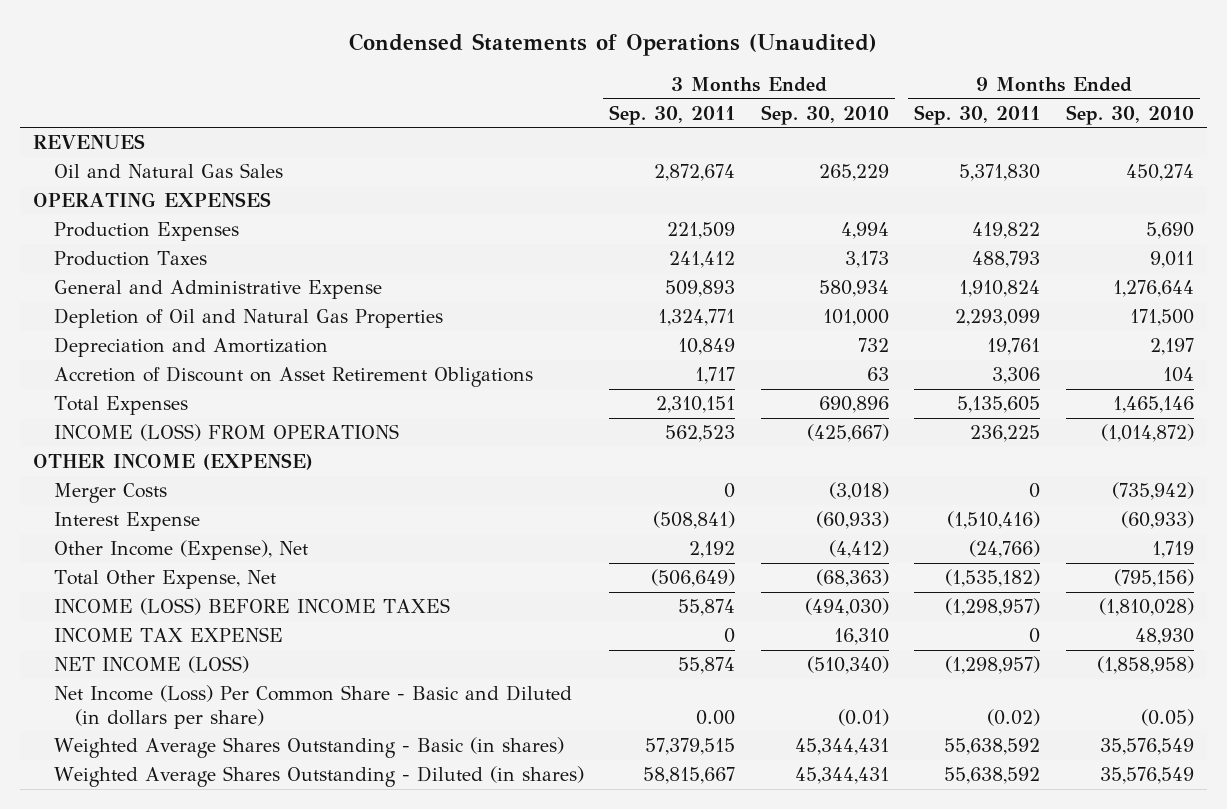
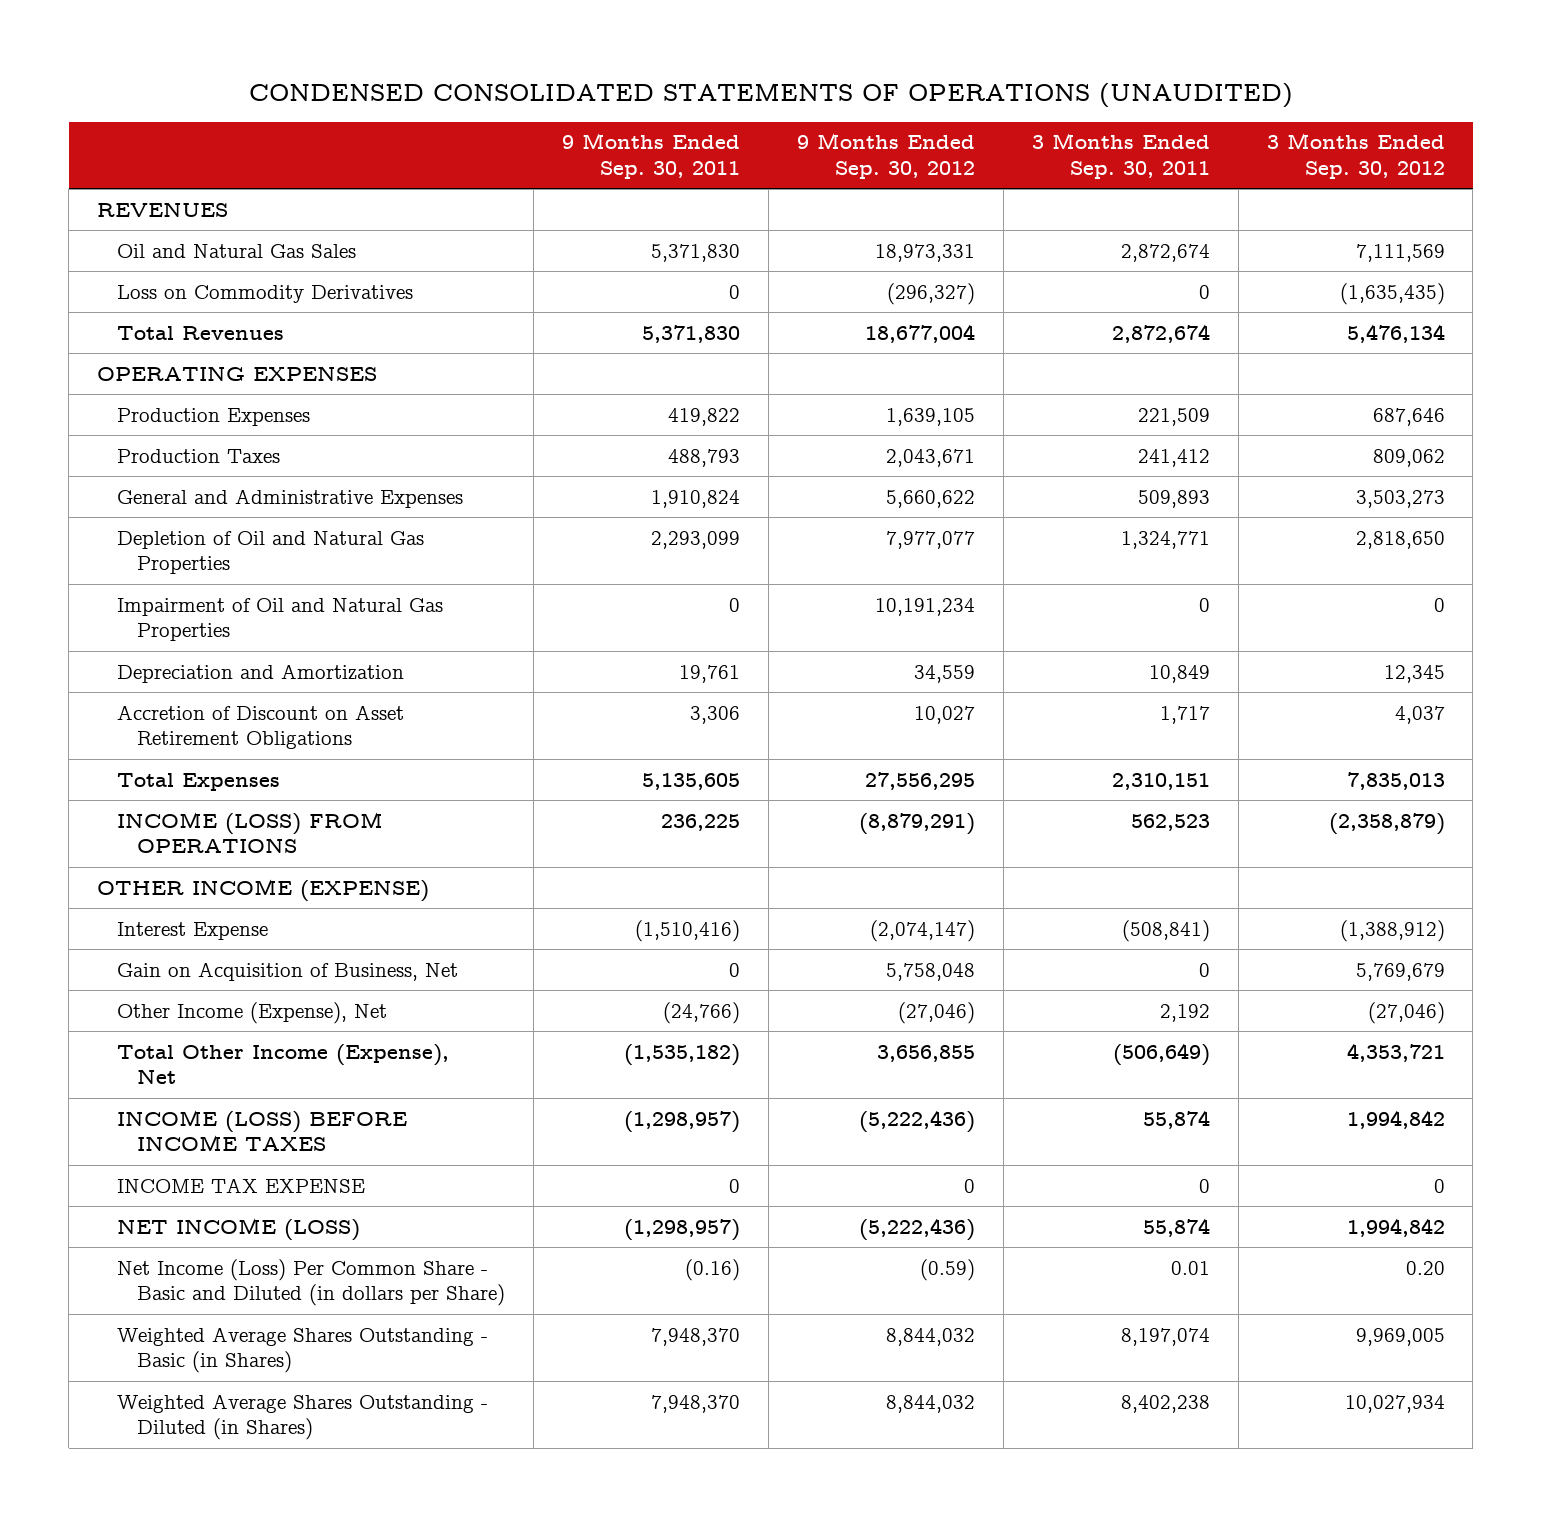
- Condensed Statements of Operations (Unaudited)
+ CONDENSED CONSOLIDATED STATEMENTS OF OPERATIONS (UNAUDITED)
- | 3 Months Ended Sep. 30, 2011 | 3 Months Ended Sep. 30, 2010 | 9 Months Ended Sep. 30, 2011 | 9 Months Ended Sep. 30, 2010
+ | 9 Months Ended Sep. 30, 2011 | 9 Months Ended Sep. 30, 2012 | 3 Months Ended Sep. 30, 2011 | 3 Months Ended Sep. 30, 2012
+ Loss on Commodity Derivatives | 0 | (296,327) | 0 | (1,635,435)
+ Total Revenues | 5,371,830 | 18,677,004 | 2,872,674 | 5,476,134
- General and Administrative Expense | 509,893 | 580,934 | 1,910,824 | 1,276,644
+ General and Administrative Expenses | 1,910,824 | 5,660,622 | 509,893 | 3,503,273
+ Impairment of Oil and Natural Gas Properties | 0 | 10,191,234 | 0 | 0
- Merger Costs | 0 | (3,018) | 0 | (735,942)
+ Gain on Acquisition of Business, Net | 0 | 5,758,048 | 0 | 5,769,679
- Total Other Expense, Net | (506,649) | (68,363) | (1,535,182) | (795,156)
+ Total Other Income (Expense), Net | (1,535,182) | 3,656,855 | (506,649) | 4,353,721
- Net Income (Loss) Per Common Share - Basic and Diluted (in dollars per share) | 0.00 | (0.01) | (0.02) | (0.05)
- Weighted Average Shares Outstanding - Basic (in shares) | 57,379,515 | 45,344,431 | 55,638,592 | 35,576,549
- Weighted Average Shares Outstanding - Diluted (in shares) | 58,815,667 | 45,344,431 | 55,638,592 | 35,576,549
+ Net Income (Loss) Per Common Share - Basic and Diluted (in dollars per Share) | (0.16) | (0.59) | 0.01 | 0.20
+ Weighted Average Shares Outstanding - Basic (in Shares) | 7,948,370 | 8,844,032 | 8,197,074 | 9,969,005
+ Weighted Average Shares Outstanding - Diluted (in Shares) | 7,948,370 | 8,844,032 | 8,402,238 | 10,027,934

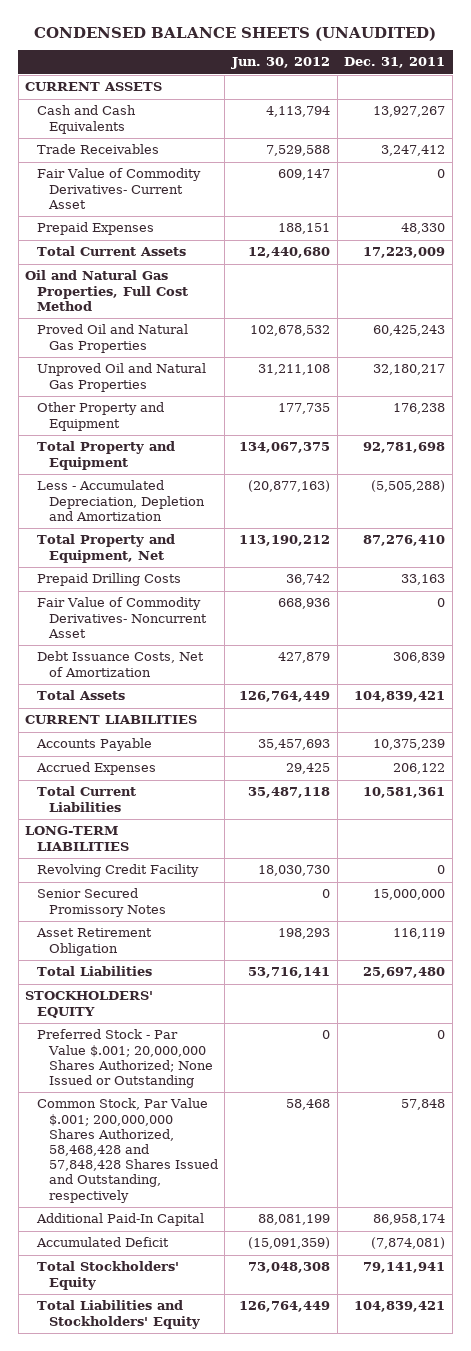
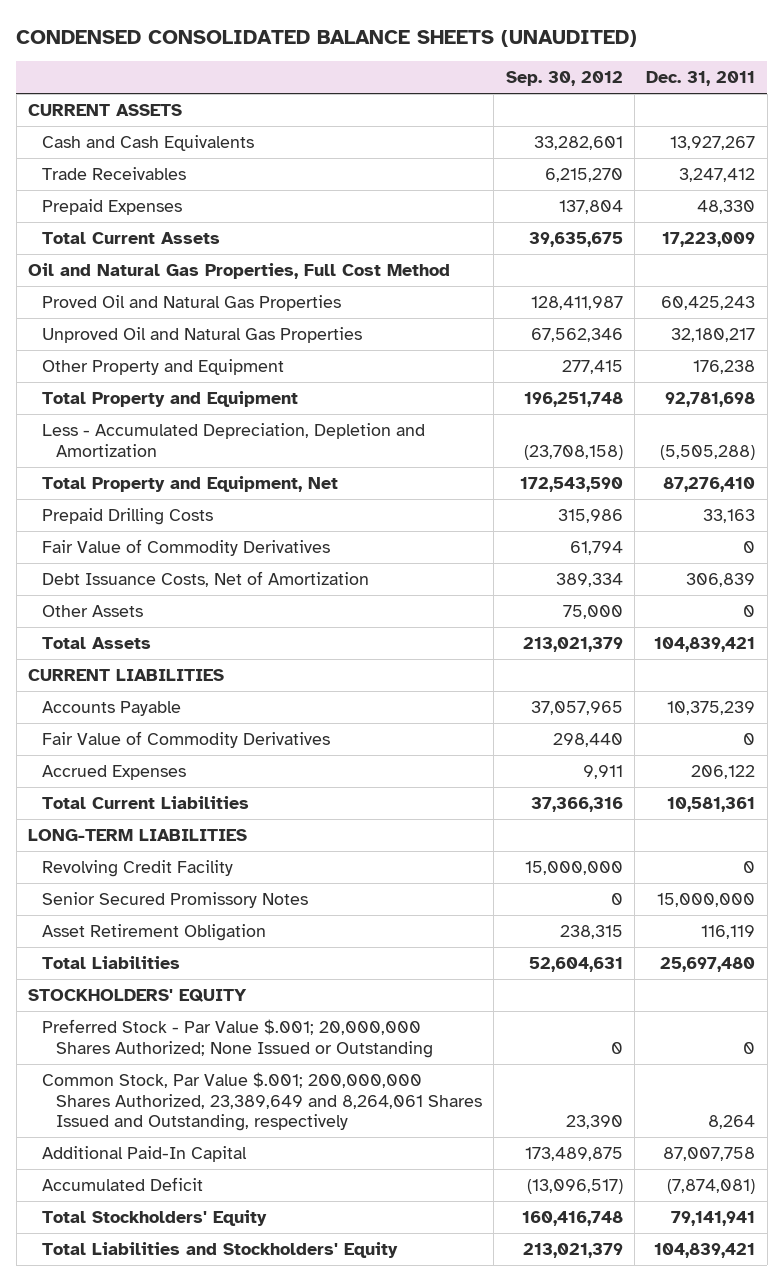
- CONDENSED BALANCE SHEETS (UNAUDITED)
+ CONDENSED CONSOLIDATED BALANCE SHEETS (UNAUDITED)
- | Jun. 30, 2012 | Dec. 31, 2011
+ | Sep. 30, 2012 | Dec. 31, 2011
- Fair Value of Commodity Derivatives- Current Asset | 609,147 | 0
- Fair Value of Commodity Derivatives- Noncurrent Asset | 668,936 | 0
+ Fair Value of Commodity Derivatives | 61,794 | 0
+ Other Assets | 75,000 | 0
+ Fair Value of Commodity Derivatives | 298,440 | 0
- Common Stock, Par Value $.001; 200,000,000 Shares Authorized, 58,468,428 and 57,848,428 Shares Issued and Outstanding, respectively | 58,468 | 57,848
- Additional Paid-In Capital | 88,081,199 | 86,958,174
+ Common Stock, Par Value $.001; 200,000,000 Shares Authorized, 23,389,649 and 8,264,061 Shares Issued and Outstanding, respectively | 23,390 | 8,264
+ Additional Paid-In Capital | 173,489,875 | 87,007,758

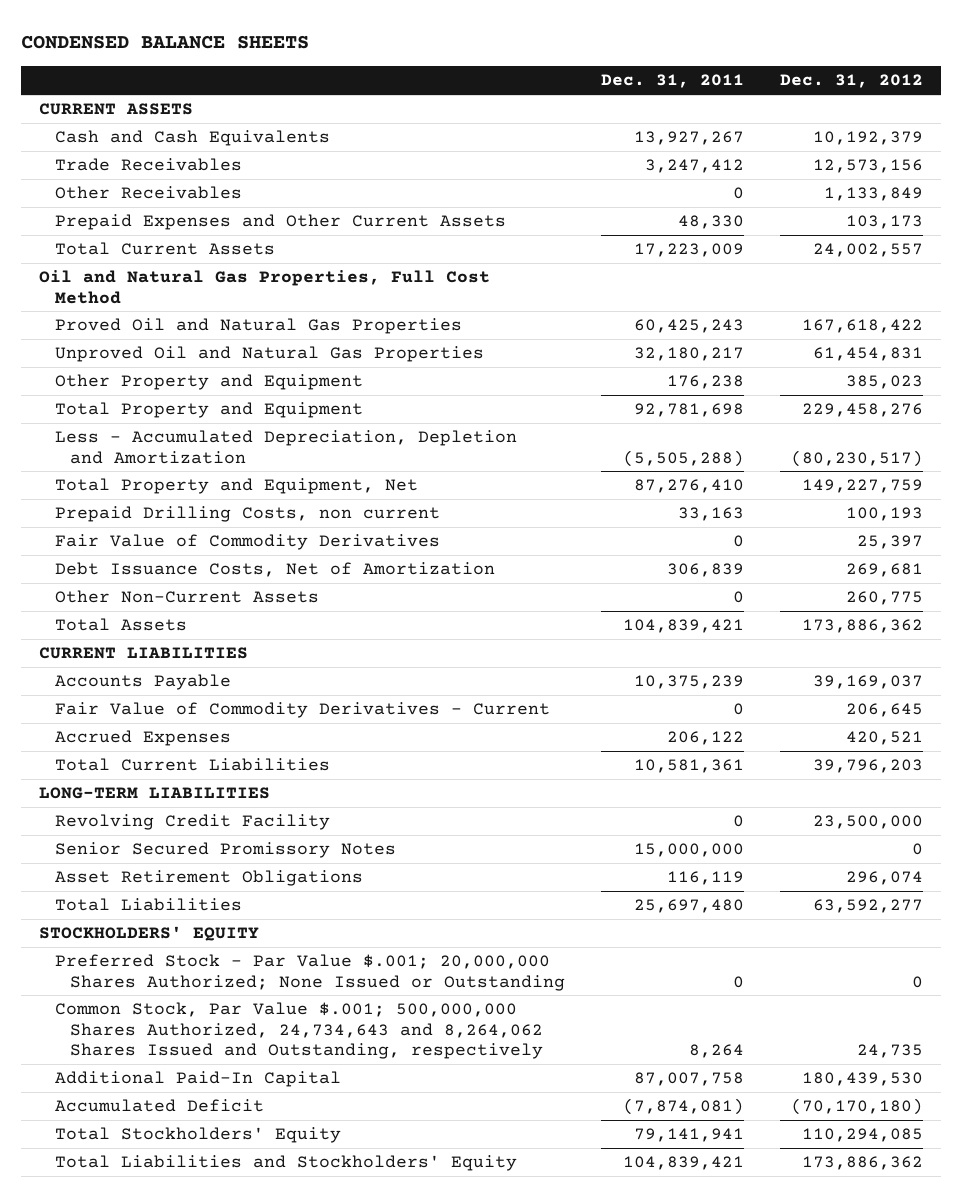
- CONDENSED CONSOLIDATED BALANCE SHEETS (UNAUDITED)
+ CONDENSED BALANCE SHEETS
- | Sep. 30, 2012 | Dec. 31, 2011
+ | Dec. 31, 2011 | Dec. 31, 2012
- Prepaid Expenses | 137,804 | 48,330
+ Other Receivables | 0 | 1,133,849
+ Prepaid Expenses and Other Current Assets | 48,330 | 103,173
- Prepaid Drilling Costs | 315,986 | 33,163
+ Prepaid Drilling Costs, non current | 33,163 | 100,193
- Other Assets | 75,000 | 0
+ Other Non-Current Assets | 0 | 260,775
- Fair Value of Commodity Derivatives | 298,440 | 0
+ Fair Value of Commodity Derivatives - Current | 0 | 206,645
- Asset Retirement Obligation | 238,315 | 116,119
+ Asset Retirement Obligations | 116,119 | 296,074
- Common Stock, Par Value $.001; 200,000,000 Shares Authorized, 23,389,649 and 8,264,061 Shares Issued and Outstanding, respectively | 23,390 | 8,264
+ Common Stock, Par Value $.001; 500,000,000 Shares Authorized, 24,734,643 and 8,264,062 Shares Issued and Outstanding, respectively | 8,264 | 24,735

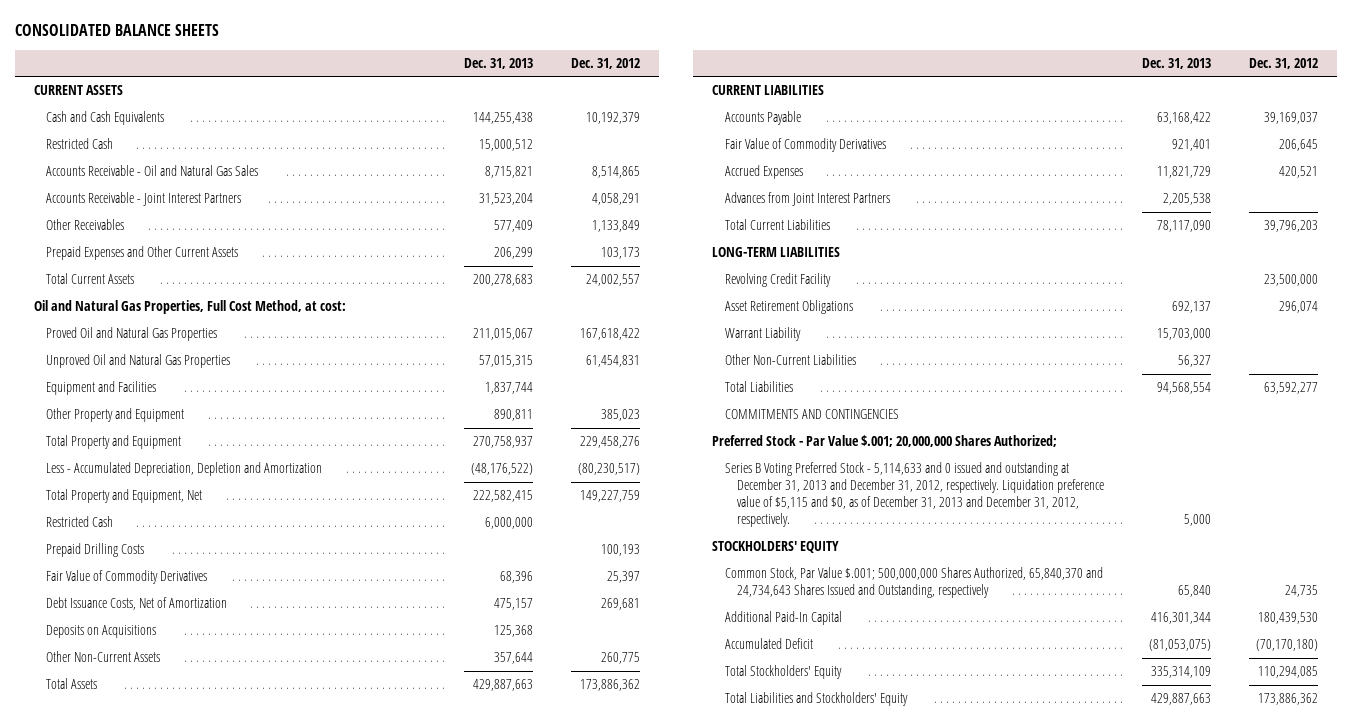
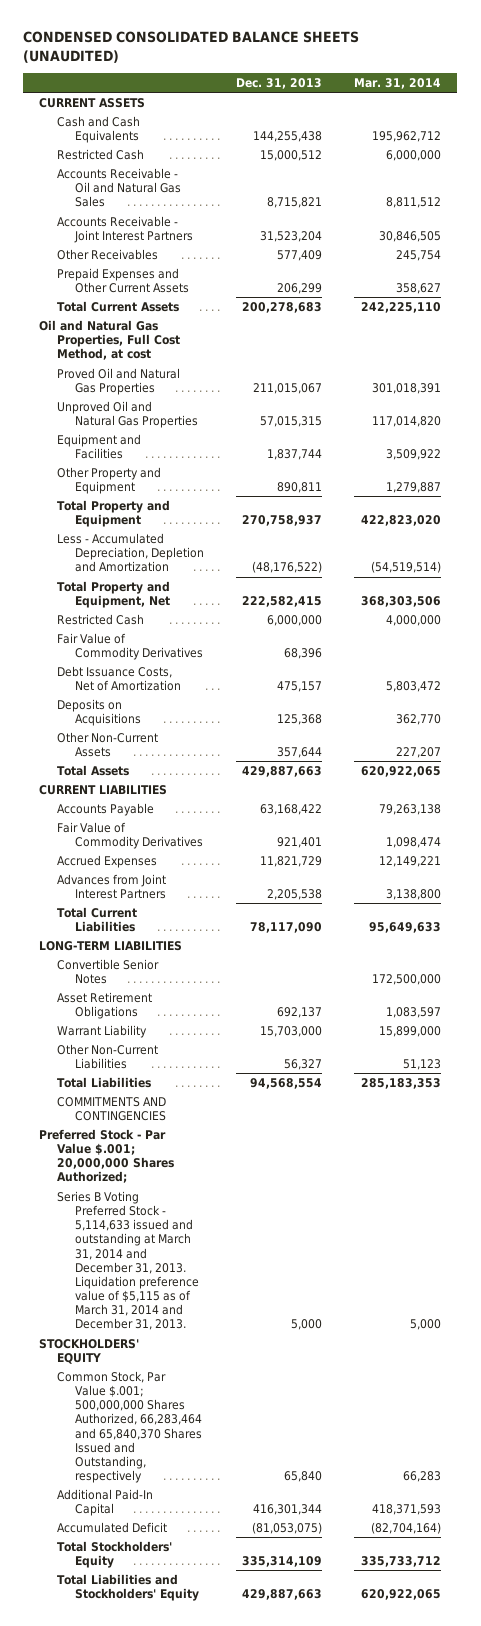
- CONSOLIDATED BALANCE SHEETS
+ CONDENSED CONSOLIDATED BALANCE SHEETS (UNAUDITED)
- | Dec. 31, 2013 | Dec. 31, 2012
+ | Dec. 31, 2013 | Mar. 31, 2014
- Oil and Natural Gas Properties, Full Cost Method, at cost:
+ Oil and Natural Gas Properties, Full Cost Method, at cost
- Prepaid Drilling Costs | | 100,193
- Revolving Credit Facility | | 23,500,000
+ Convertible Senior Notes | | 172,500,000
- Series B Voting Preferred Stock - 5,114,633 and 0 issued and outstanding at December 31, 2013 and December 31, 2012, respectively. Liquidation preference value of $5,115 and $0, as of December 31, 2013 and December 31, 2012, respectively. | 5,000 |
+ Series B Voting Preferred Stock - 5,114,633 issued and outstanding at March 31, 2014 and December 31, 2013. Liquidation preference value of $5,115 as of March 31, 2014 and December 31, 2013. | 5,000 | 5,000
- Common Stock, Par Value $.001; 500,000,000 Shares Authorized, 65,840,370 and 24,734,643 Shares Issued and Outstanding, respectively | 65,840 | 24,735
+ Common Stock, Par Value $.001; 500,000,000 Shares Authorized, 66,283,464 and 65,840,370 Shares Issued and Outstanding, respectively | 65,840 | 66,283

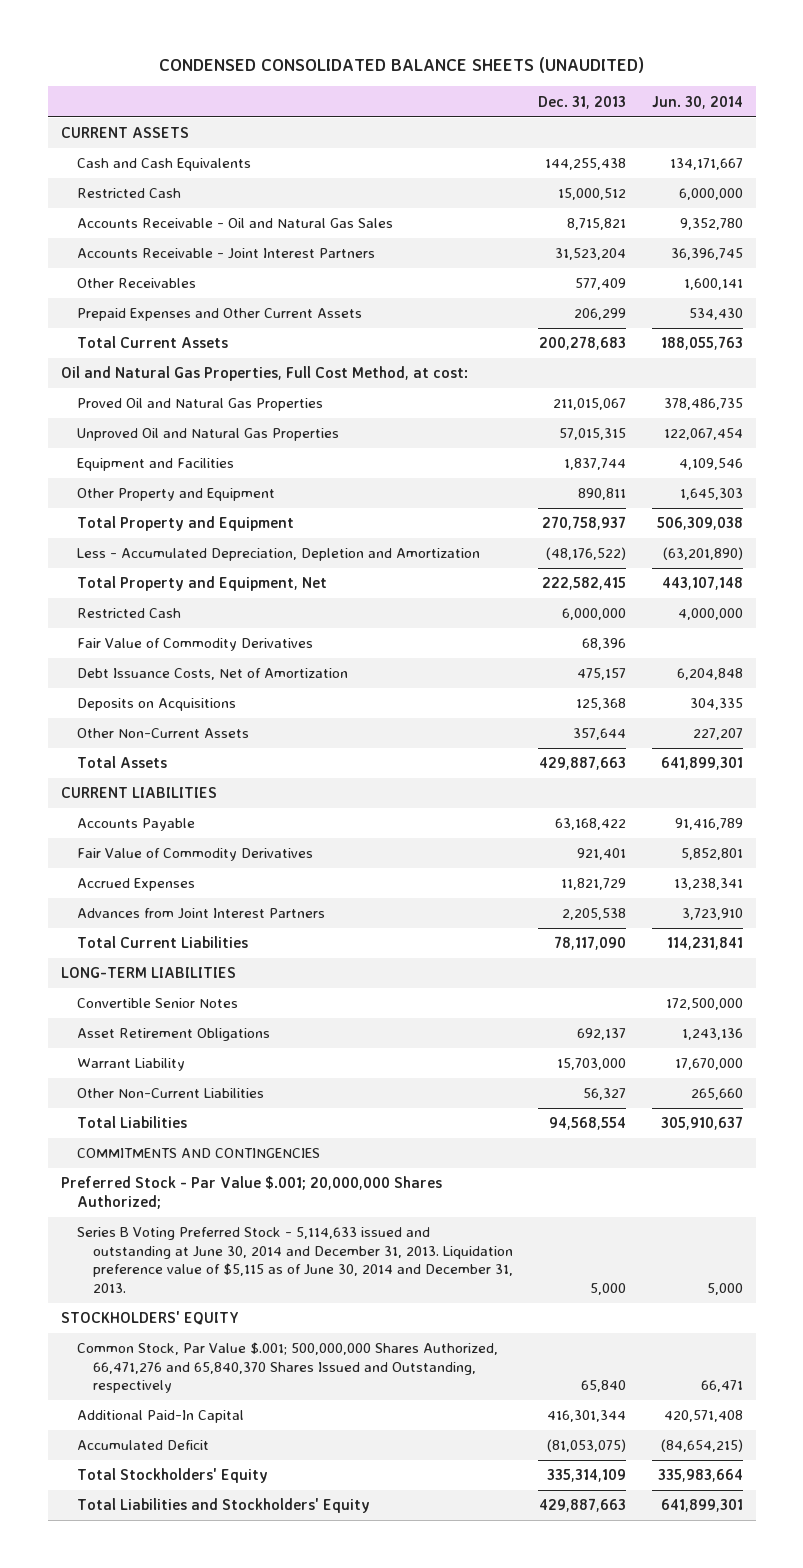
- | Dec. 31, 2013 | Mar. 31, 2014
+ | Dec. 31, 2013 | Jun. 30, 2014
- Oil and Natural Gas Properties, Full Cost Method, at cost
+ Oil and Natural Gas Properties, Full Cost Method, at cost:
- Series B Voting Preferred Stock - 5,114,633 issued and outstanding at March 31, 2014 and December 31, 2013. Liquidation preference value of $5,115 as of March 31, 2014 and December 31, 2013. | 5,000 | 5,000
+ Series B Voting Preferred Stock - 5,114,633 issued and outstanding at June 30, 2014 and December 31, 2013. Liquidation preference value of $5,115 as of June 30, 2014 and December 31, 2013. | 5,000 | 5,000
- Common Stock, Par Value $.001; 500,000,000 Shares Authorized, 66,283,464 and 65,840,370 Shares Issued and Outstanding, respectively | 65,840 | 66,283
+ Common Stock, Par Value $.001; 500,000,000 Shares Authorized, 66,471,276 and 65,840,370 Shares Issued and Outstanding, respectively | 65,840 | 66,471

